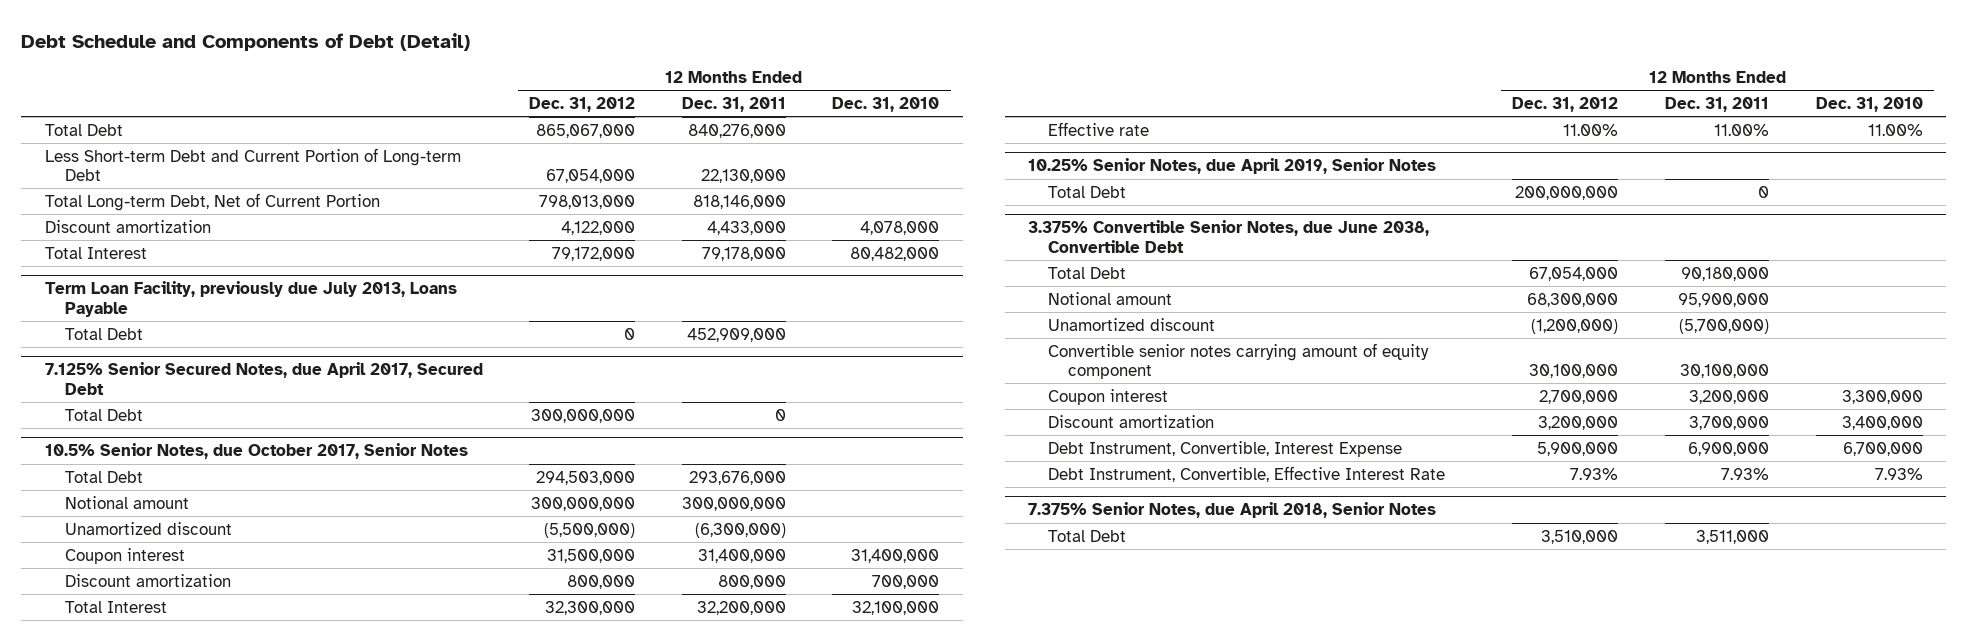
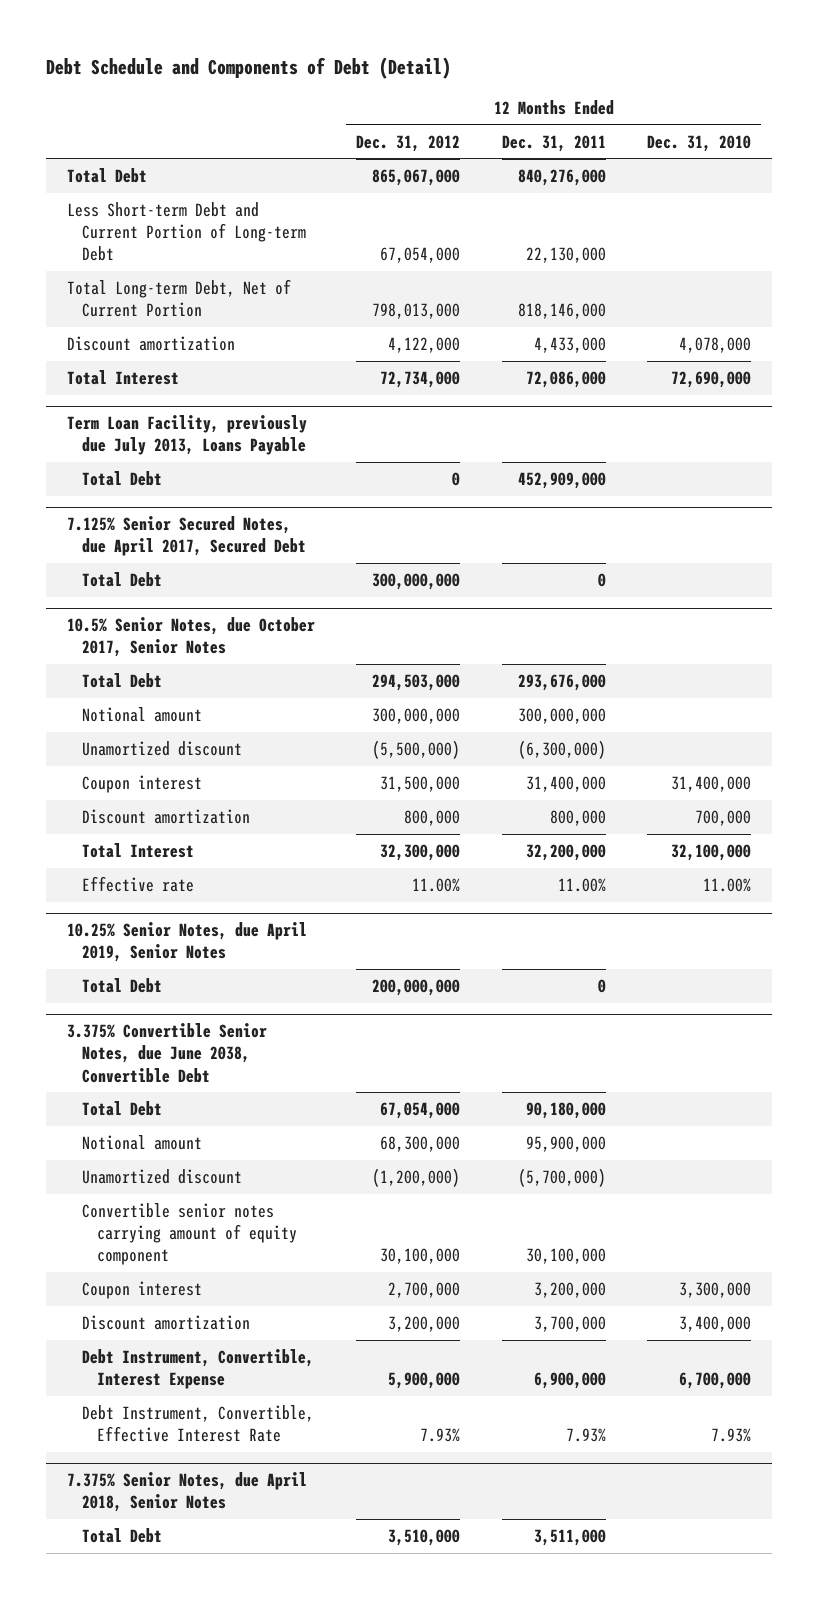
- Total Interest | 79,172,000 | 79,178,000 | 80,482,000
+ Total Interest | 72,734,000 | 72,086,000 | 72,690,000

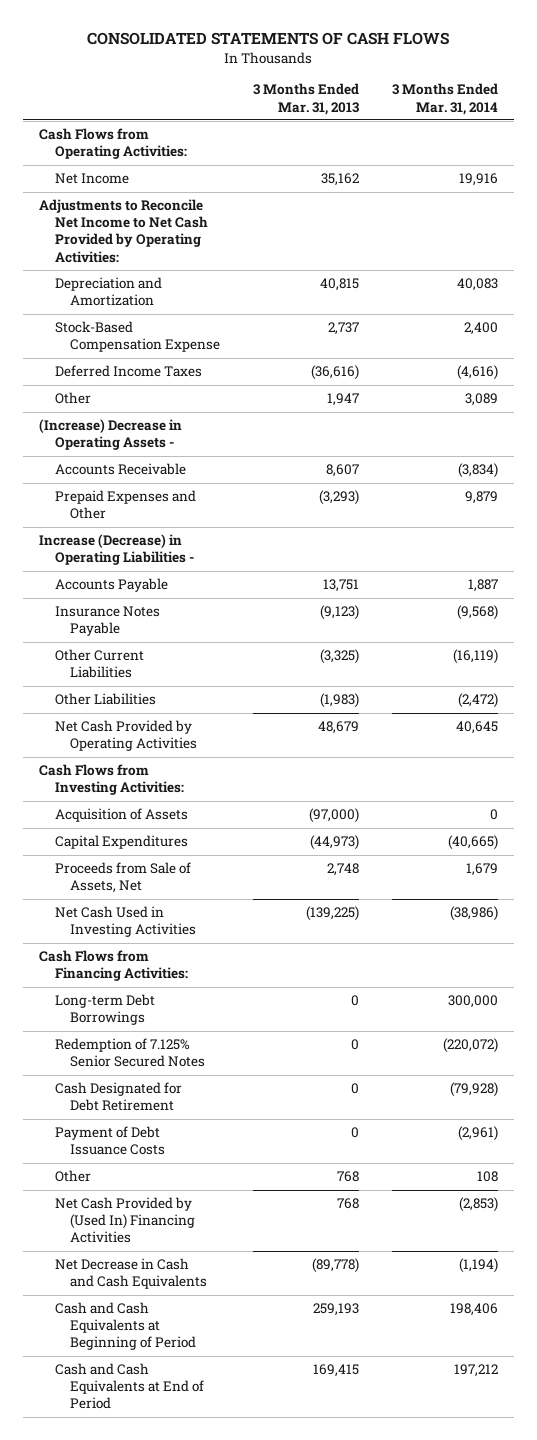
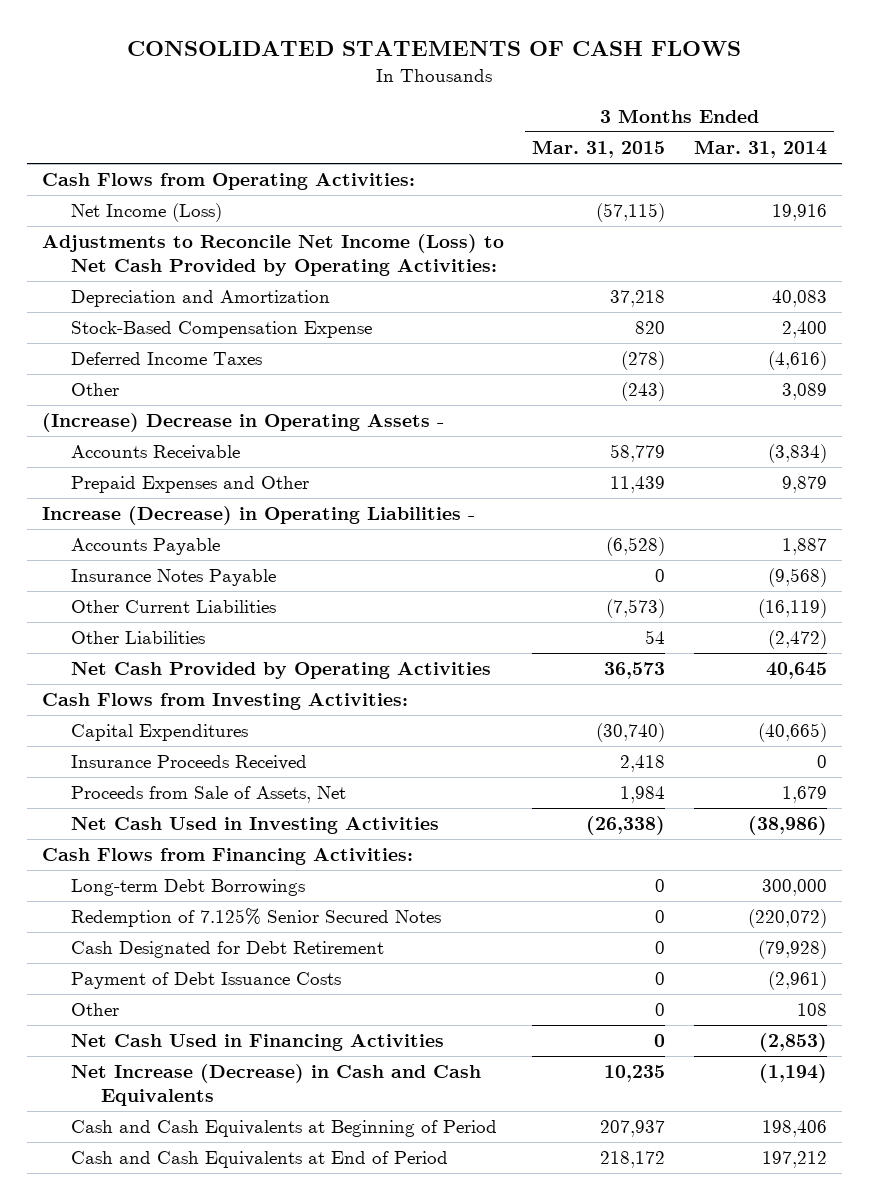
- | 3 Months Ended Mar. 31, 2013 | 3 Months Ended Mar. 31, 2014
+ | 3 Months Ended Mar. 31, 2015 | 3 Months Ended Mar. 31, 2014
- Net Income | 35,162 | 19,916
- Adjustments to Reconcile Net Income to Net Cash Provided by Operating Activities:
+ Net Income (Loss) | (57,115) | 19,916
+ Adjustments to Reconcile Net Income (Loss) to Net Cash Provided by Operating Activities:
- Acquisition of Assets | (97,000) | 0
+ Insurance Proceeds Received | 2,418 | 0
- Net Cash Provided by (Used In) Financing Activities | 768 | (2,853)
- Net Decrease in Cash and Cash Equivalents | (89,778) | (1,194)
+ Net Cash Used in Financing Activities | 0 | (2,853)
+ Net Increase (Decrease) in Cash and Cash Equivalents | 10,235 | (1,194)

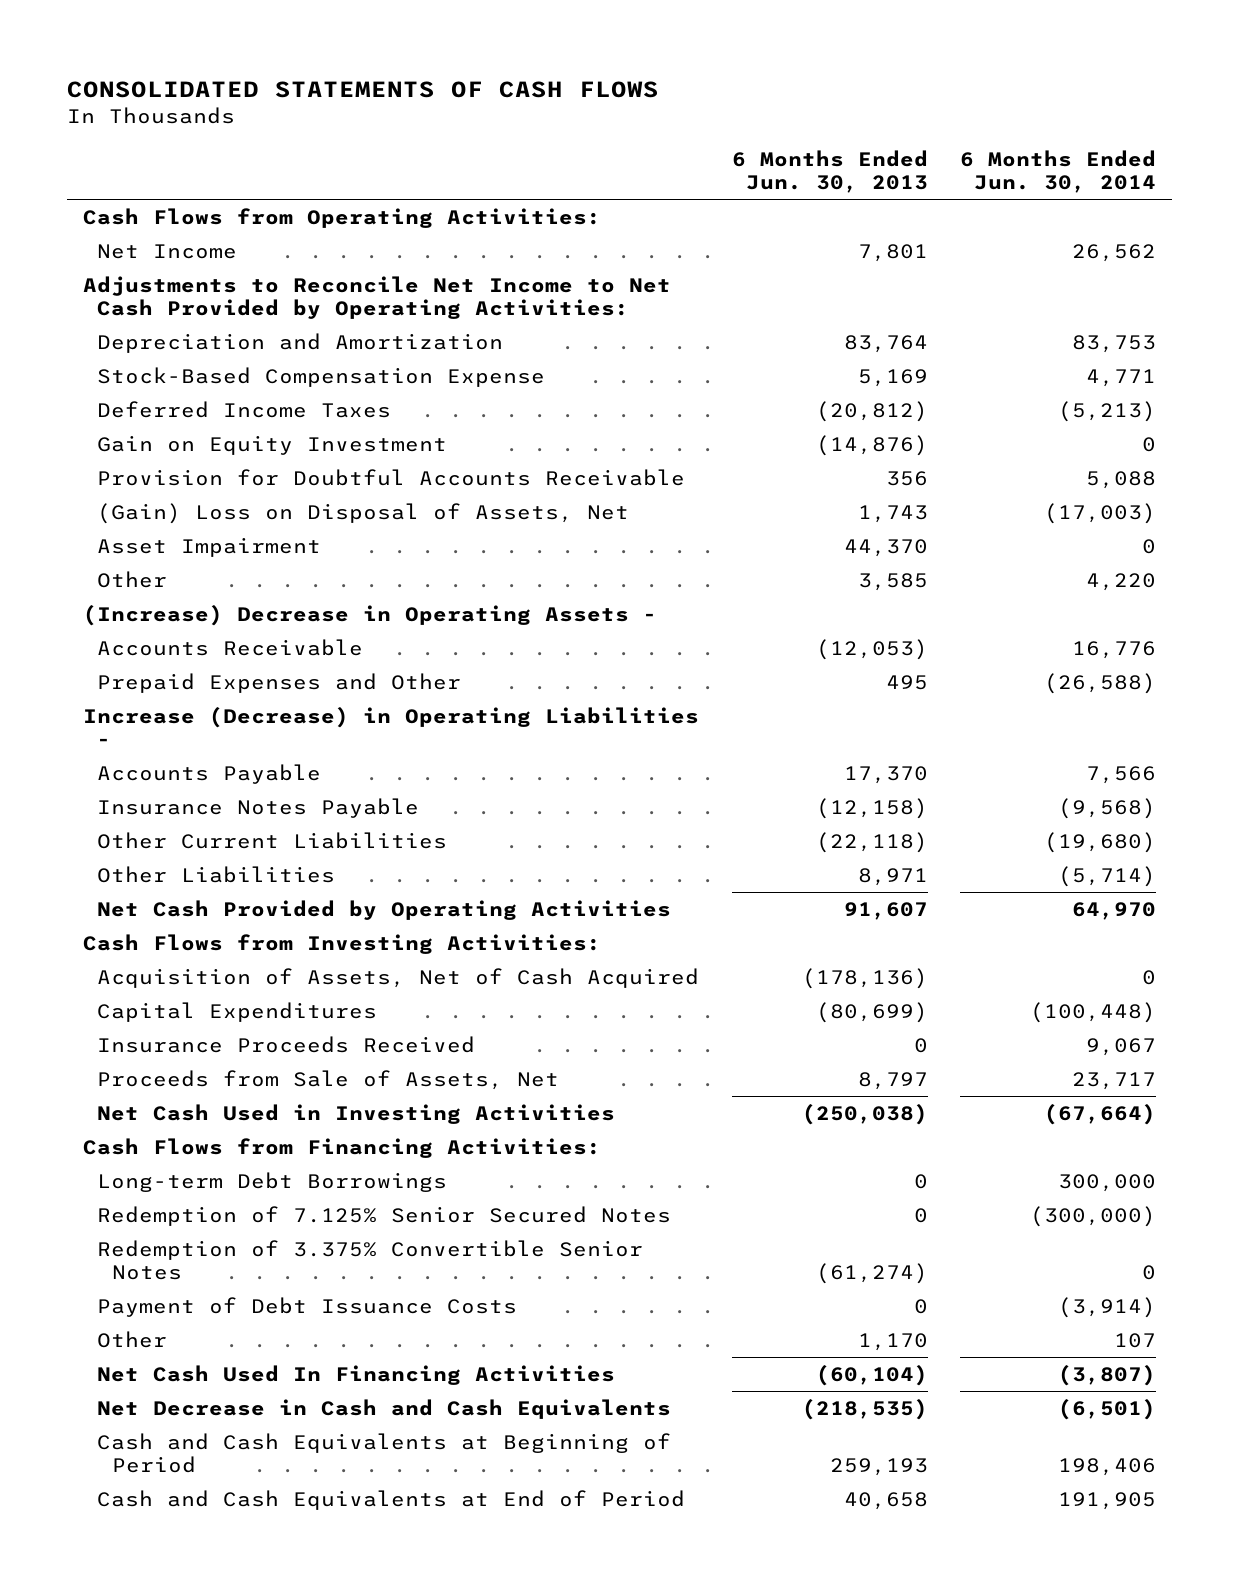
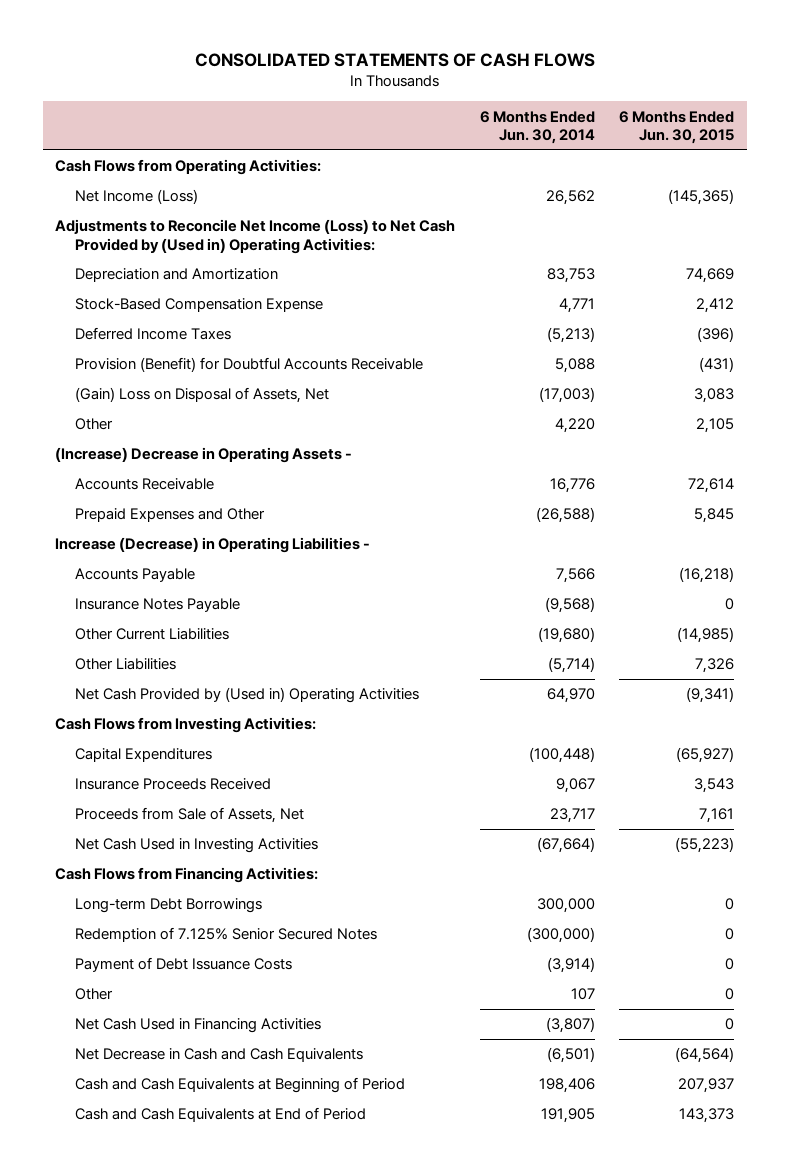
- | 6 Months Ended Jun. 30, 2013 | 6 Months Ended Jun. 30, 2014
+ | 6 Months Ended Jun. 30, 2014 | 6 Months Ended Jun. 30, 2015
- Net Income | 7,801 | 26,562
- Adjustments to Reconcile Net Income to Net Cash Provided by Operating Activities:
+ Net Income (Loss) | 26,562 | (145,365)
+ Adjustments to Reconcile Net Income (Loss) to Net Cash Provided by (Used in) Operating Activities:
- Gain on Equity Investment | (14,876) | 0
- Provision for Doubtful Accounts Receivable | 356 | 5,088
+ Provision (Benefit) for Doubtful Accounts Receivable | 5,088 | (431)
- Asset Impairment | 44,370 | 0
- Net Cash Provided by Operating Activities | 91,607 | 64,970
+ Net Cash Provided by (Used in) Operating Activities | 64,970 | (9,341)
- Acquisition of Assets, Net of Cash Acquired | (178,136) | 0
- Redemption of 3.375% Convertible Senior Notes | (61,274) | 0
- Net Cash Used In Financing Activities | (60,104) | (3,807)
+ Net Cash Used in Financing Activities | (3,807) | 0

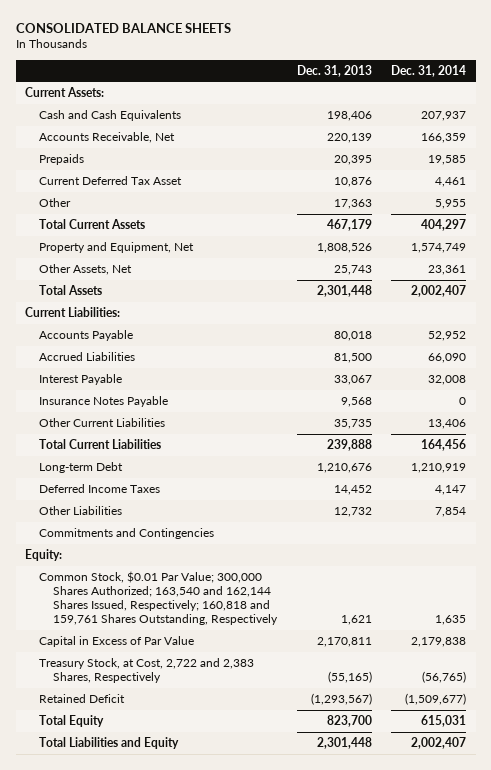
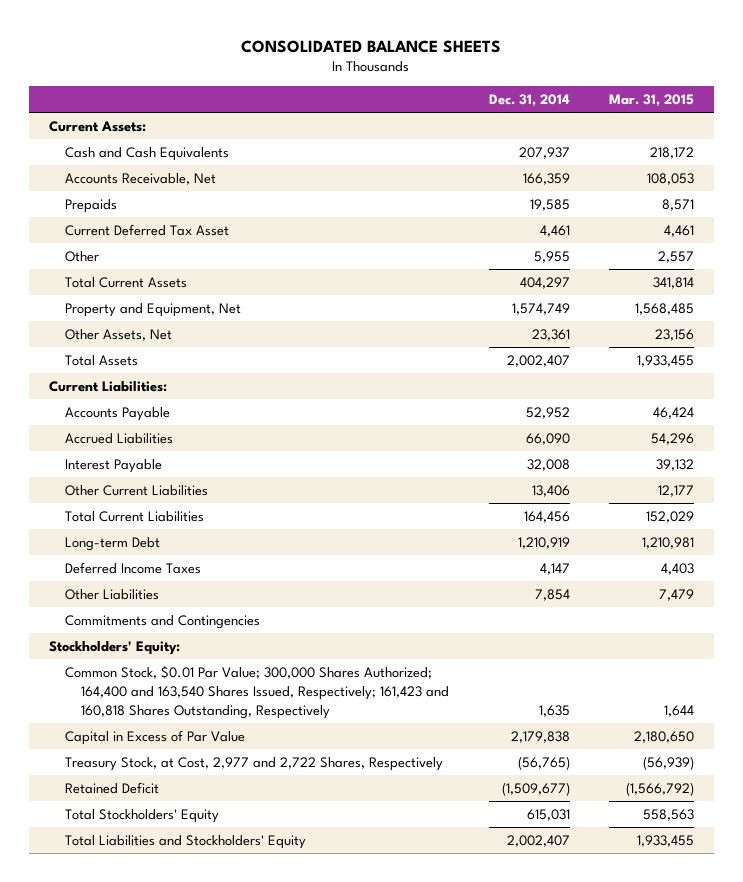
- | Dec. 31, 2013 | Dec. 31, 2014
+ | Dec. 31, 2014 | Mar. 31, 2015
- Insurance Notes Payable | 9,568 | 0
- Equity:
- Common Stock, $0.01 Par Value; 300,000 Shares Authorized; 163,540 and 162,144 Shares Issued, Respectively; 160,818 and 159,761 Shares Outstanding, Respectively | 1,621 | 1,635
+ Stockholders' Equity:
+ Common Stock, $0.01 Par Value; 300,000 Shares Authorized; 164,400 and 163,540 Shares Issued, Respectively; 161,423 and 160,818 Shares Outstanding, Respectively | 1,635 | 1,644
- Treasury Stock, at Cost, 2,722 and 2,383 Shares, Respectively | (55,165) | (56,765)
+ Treasury Stock, at Cost, 2,977 and 2,722 Shares, Respectively | (56,765) | (56,939)
- Total Equity | 823,700 | 615,031
- Total Liabilities and Equity | 2,301,448 | 2,002,407
+ Total Stockholders' Equity | 615,031 | 558,563
+ Total Liabilities and Stockholders' Equity | 2,002,407 | 1,933,455

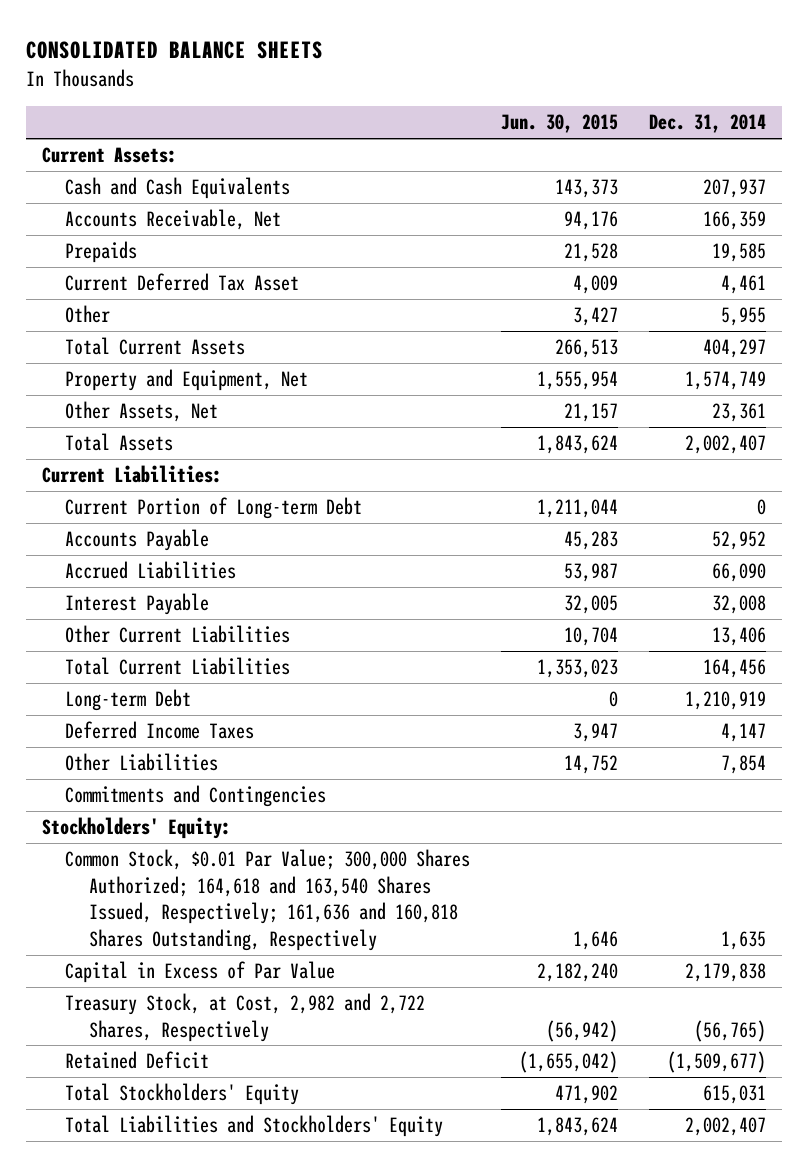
- | Dec. 31, 2014 | Mar. 31, 2015
+ | Jun. 30, 2015 | Dec. 31, 2014
+ Current Portion of Long-term Debt | 1,211,044 | 0
- Common Stock, $0.01 Par Value; 300,000 Shares Authorized; 164,400 and 163,540 Shares Issued, Respectively; 161,423 and 160,818 Shares Outstanding, Respectively | 1,635 | 1,644
+ Common Stock, $0.01 Par Value; 300,000 Shares Authorized; 164,618 and 163,540 Shares Issued, Respectively; 161,636 and 160,818 Shares Outstanding, Respectively | 1,646 | 1,635
- Treasury Stock, at Cost, 2,977 and 2,722 Shares, Respectively | (56,765) | (56,939)
+ Treasury Stock, at Cost, 2,982 and 2,722 Shares, Respectively | (56,942) | (56,765)

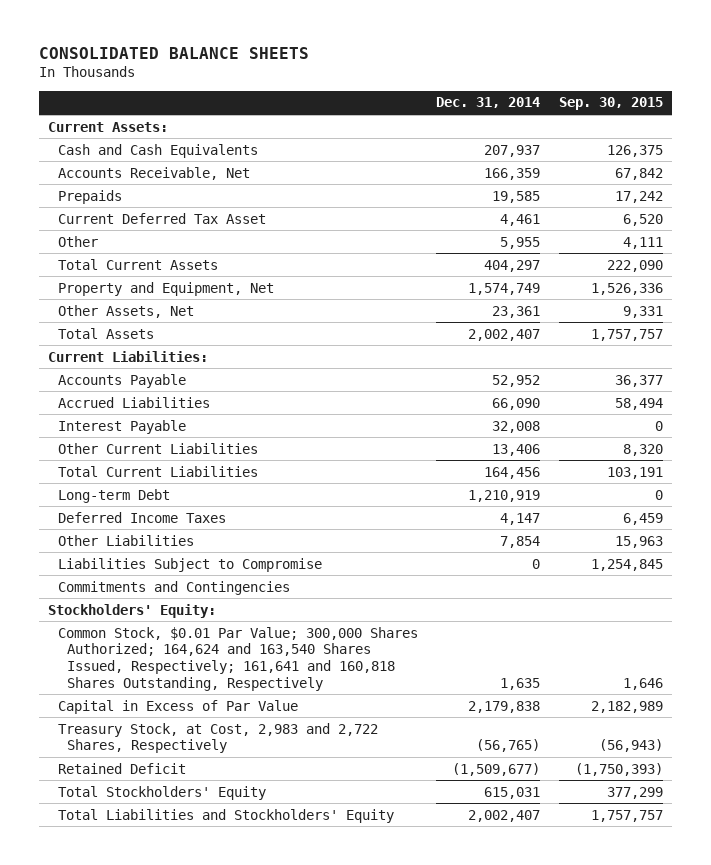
- | Jun. 30, 2015 | Dec. 31, 2014
+ | Dec. 31, 2014 | Sep. 30, 2015
- Current Portion of Long-term Debt | 1,211,044 | 0
+ Liabilities Subject to Compromise | 0 | 1,254,845
- Common Stock, $0.01 Par Value; 300,000 Shares Authorized; 164,618 and 163,540 Shares Issued, Respectively; 161,636 and 160,818 Shares Outstanding, Respectively | 1,646 | 1,635
+ Common Stock, $0.01 Par Value; 300,000 Shares Authorized; 164,624 and 163,540 Shares Issued, Respectively; 161,641 and 160,818 Shares Outstanding, Respectively | 1,635 | 1,646
- Treasury Stock, at Cost, 2,982 and 2,722 Shares, Respectively | (56,942) | (56,765)
+ Treasury Stock, at Cost, 2,983 and 2,722 Shares, Respectively | (56,765) | (56,943)

